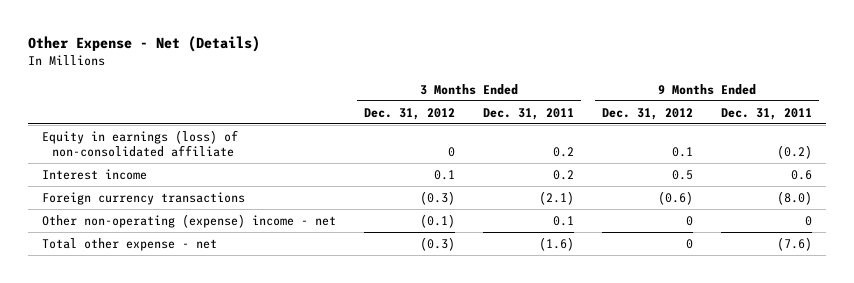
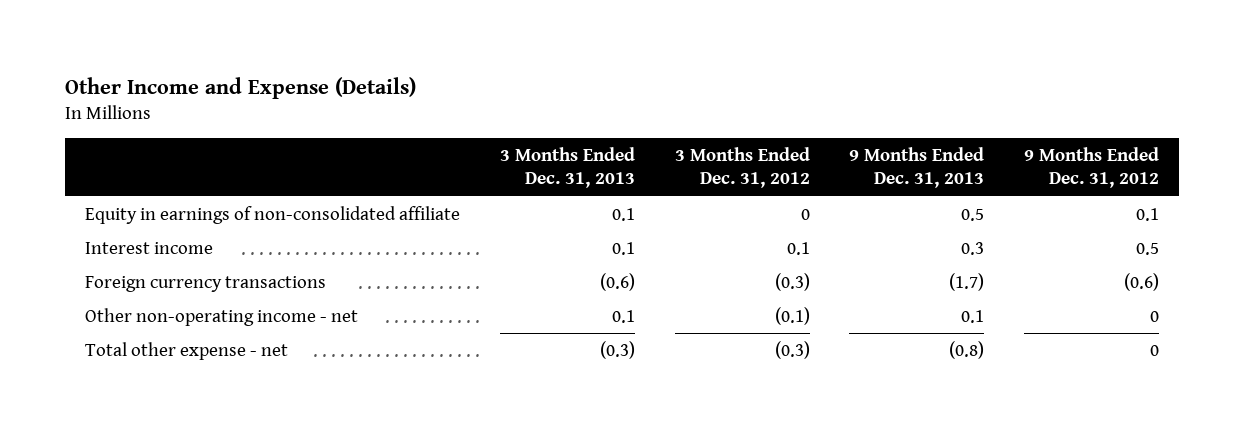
- Other Expense - Net (Details)
+ Other Income and Expense (Details)
- | 3 Months Ended Dec. 31, 2012 | 3 Months Ended Dec. 31, 2011 | 9 Months Ended Dec. 31, 2012 | 9 Months Ended Dec. 31, 2011
+ | 3 Months Ended Dec. 31, 2013 | 3 Months Ended Dec. 31, 2012 | 9 Months Ended Dec. 31, 2013 | 9 Months Ended Dec. 31, 2012
- Equity in earnings (loss) of non-consolidated affiliate | 0 | 0.2 | 0.1 | (0.2)
+ Equity in earnings of non-consolidated affiliate | 0.1 | 0 | 0.5 | 0.1
- Other non-operating (expense) income - net | (0.1) | 0.1 | 0 | 0
+ Other non-operating income - net | 0.1 | (0.1) | 0.1 | 0

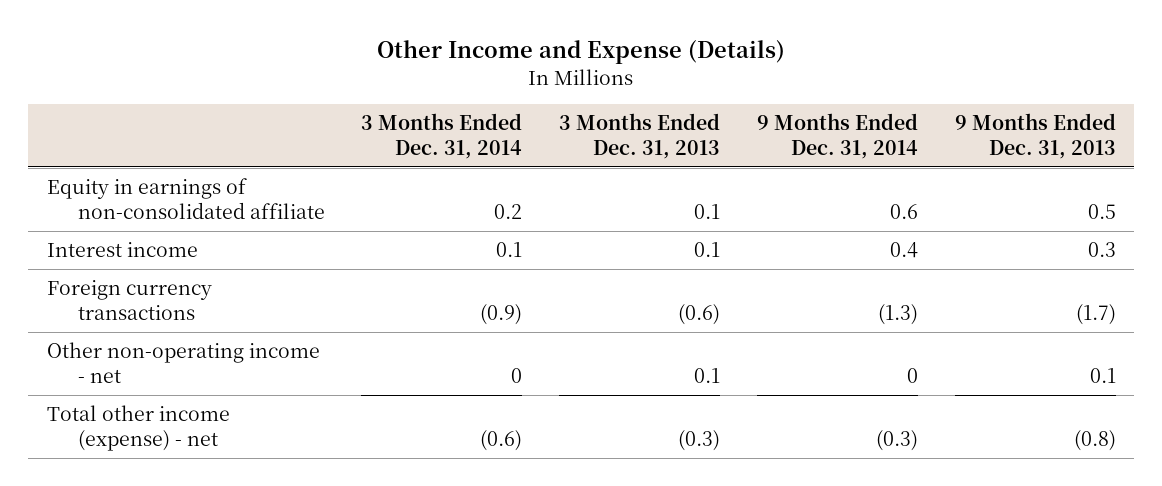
- | 3 Months Ended Dec. 31, 2013 | 3 Months Ended Dec. 31, 2012 | 9 Months Ended Dec. 31, 2013 | 9 Months Ended Dec. 31, 2012
+ | 3 Months Ended Dec. 31, 2014 | 3 Months Ended Dec. 31, 2013 | 9 Months Ended Dec. 31, 2014 | 9 Months Ended Dec. 31, 2013
- Total other expense - net | (0.3) | (0.3) | (0.8) | 0
+ Total other income (expense) - net | (0.6) | (0.3) | (0.3) | (0.8)

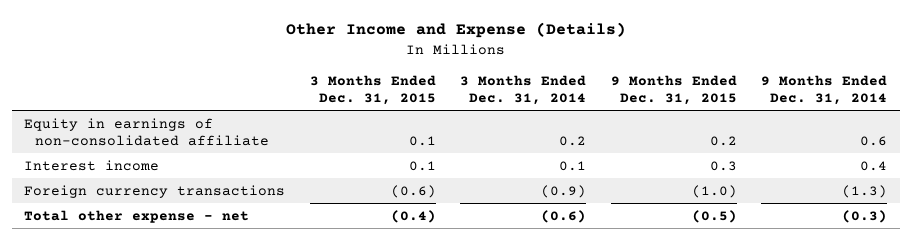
- | 3 Months Ended Dec. 31, 2014 | 3 Months Ended Dec. 31, 2013 | 9 Months Ended Dec. 31, 2014 | 9 Months Ended Dec. 31, 2013
+ | 3 Months Ended Dec. 31, 2015 | 3 Months Ended Dec. 31, 2014 | 9 Months Ended Dec. 31, 2015 | 9 Months Ended Dec. 31, 2014
- Other non-operating income - net | 0 | 0.1 | 0 | 0.1
- Total other income (expense) - net | (0.6) | (0.3) | (0.3) | (0.8)
+ Total other expense - net | (0.4) | (0.6) | (0.5) | (0.3)

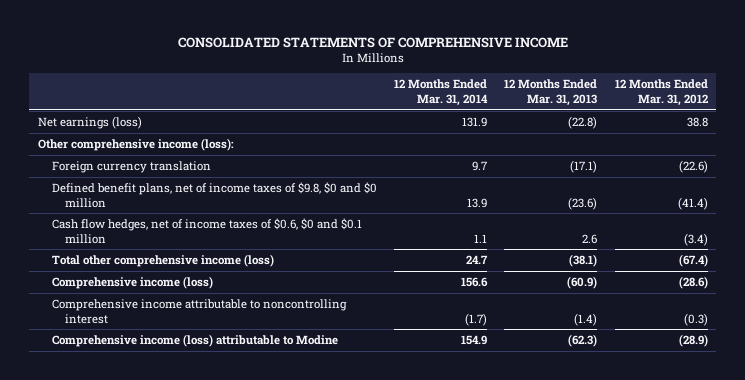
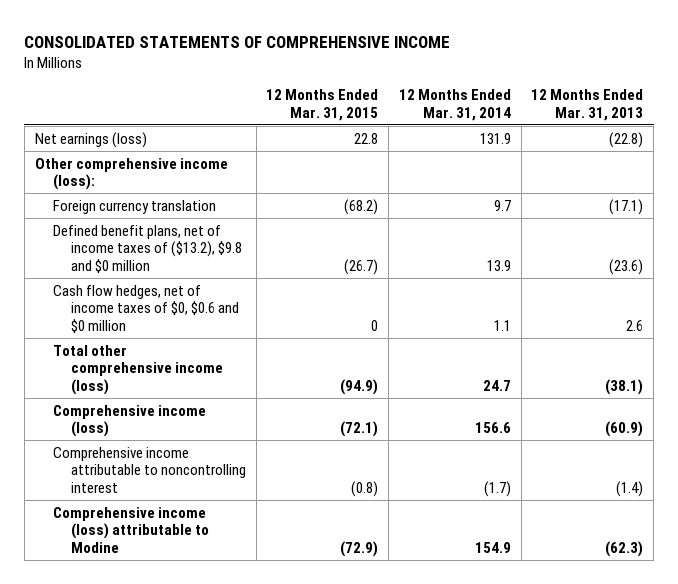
- | 12 Months Ended Mar. 31, 2014 | 12 Months Ended Mar. 31, 2013 | 12 Months Ended Mar. 31, 2012
+ | 12 Months Ended Mar. 31, 2015 | 12 Months Ended Mar. 31, 2014 | 12 Months Ended Mar. 31, 2013
- Defined benefit plans, net of income taxes of $9.8, $0 and $0 million | 13.9 | (23.6) | (41.4)
- Cash flow hedges, net of income taxes of $0.6, $0 and $0.1 million | 1.1 | 2.6 | (3.4)
+ Defined benefit plans, net of income taxes of ($13.2), $9.8 and $0 million | (26.7) | 13.9 | (23.6)
+ Cash flow hedges, net of income taxes of $0, $0.6 and $0 million | 0 | 1.1 | 2.6

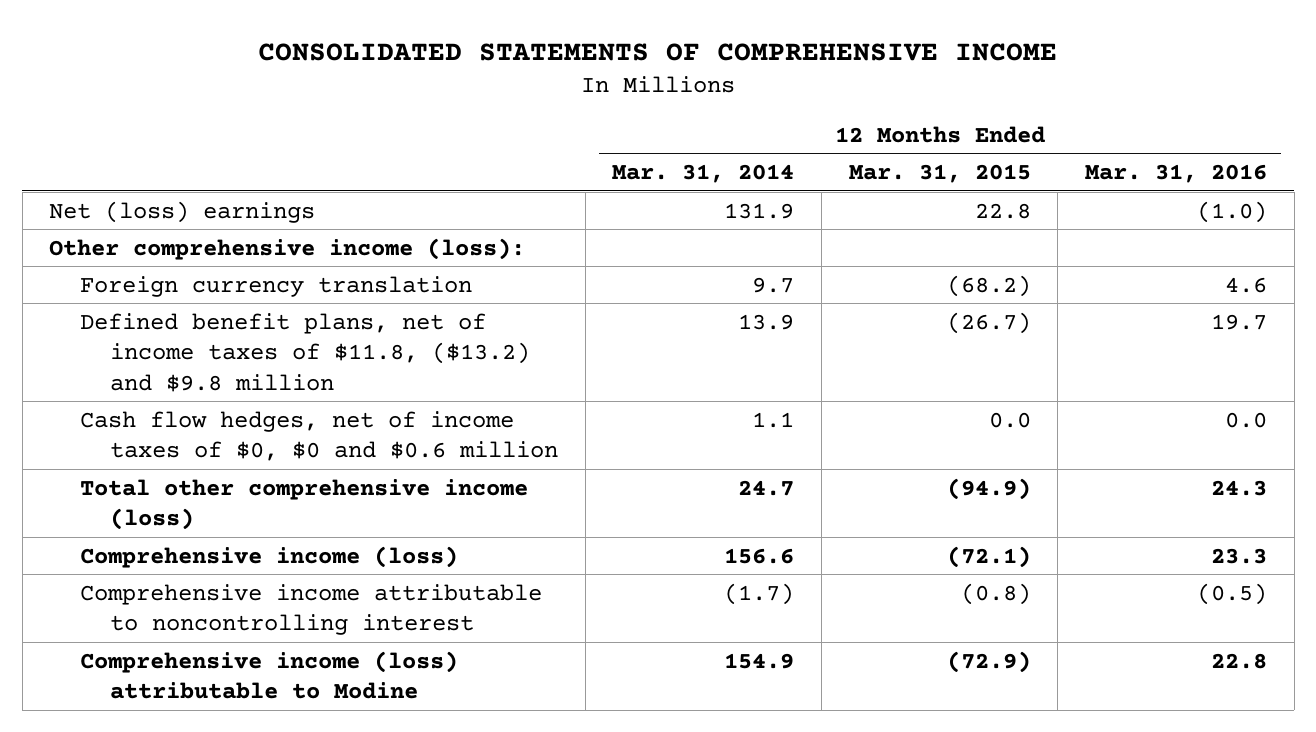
- | 12 Months Ended Mar. 31, 2015 | 12 Months Ended Mar. 31, 2014 | 12 Months Ended Mar. 31, 2013
+ | 12 Months Ended Mar. 31, 2014 | 12 Months Ended Mar. 31, 2015 | 12 Months Ended Mar. 31, 2016
- Net earnings (loss) | 22.8 | 131.9 | (22.8)
+ Net (loss) earnings | 131.9 | 22.8 | (1.0)
- Defined benefit plans, net of income taxes of ($13.2), $9.8 and $0 million | (26.7) | 13.9 | (23.6)
- Cash flow hedges, net of income taxes of $0, $0.6 and $0 million | 0 | 1.1 | 2.6
+ Defined benefit plans, net of income taxes of $11.8, ($13.2) and $9.8 million | 13.9 | (26.7) | 19.7
+ Cash flow hedges, net of income taxes of $0, $0 and $0.6 million | 1.1 | 0.0 | 0.0

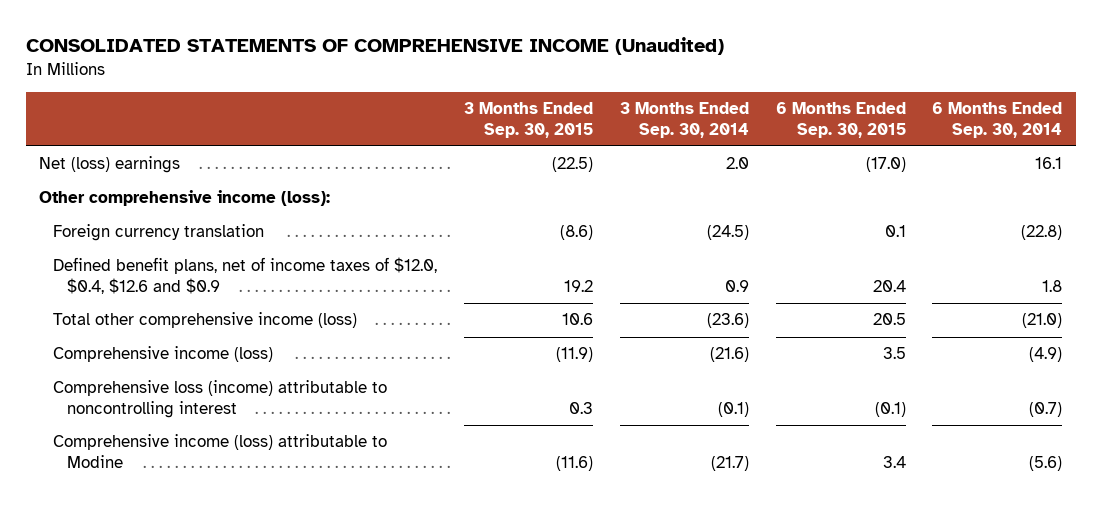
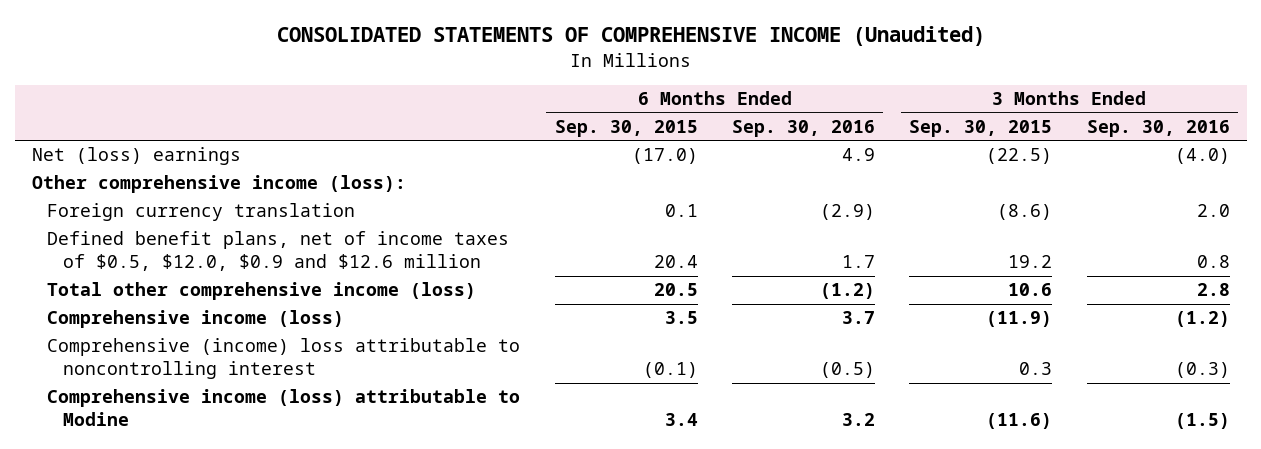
- | 3 Months Ended Sep. 30, 2015 | 3 Months Ended Sep. 30, 2014 | 6 Months Ended Sep. 30, 2015 | 6 Months Ended Sep. 30, 2014
+ | 6 Months Ended Sep. 30, 2015 | 6 Months Ended Sep. 30, 2016 | 3 Months Ended Sep. 30, 2015 | 3 Months Ended Sep. 30, 2016
- Defined benefit plans, net of income taxes of $12.0, $0.4, $12.6 and $0.9 | 19.2 | 0.9 | 20.4 | 1.8
+ Defined benefit plans, net of income taxes of $0.5, $12.0, $0.9 and $12.6 million | 20.4 | 1.7 | 19.2 | 0.8
- Comprehensive loss (income) attributable to noncontrolling interest | 0.3 | (0.1) | (0.1) | (0.7)
+ Comprehensive (income) loss attributable to noncontrolling interest | (0.1) | (0.5) | 0.3 | (0.3)

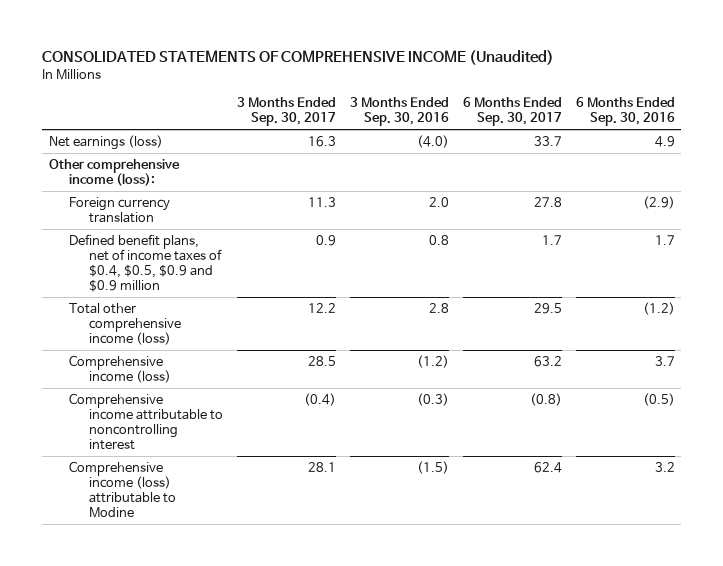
- | 6 Months Ended Sep. 30, 2015 | 6 Months Ended Sep. 30, 2016 | 3 Months Ended Sep. 30, 2015 | 3 Months Ended Sep. 30, 2016
+ | 3 Months Ended Sep. 30, 2017 | 3 Months Ended Sep. 30, 2016 | 6 Months Ended Sep. 30, 2017 | 6 Months Ended Sep. 30, 2016
- Net (loss) earnings | (17.0) | 4.9 | (22.5) | (4.0)
+ Net earnings (loss) | 16.3 | (4.0) | 33.7 | 4.9
- Defined benefit plans, net of income taxes of $0.5, $12.0, $0.9 and $12.6 million | 20.4 | 1.7 | 19.2 | 0.8
+ Defined benefit plans, net of income taxes of $0.4, $0.5, $0.9 and $0.9 million | 0.9 | 0.8 | 1.7 | 1.7
- Comprehensive (income) loss attributable to noncontrolling interest | (0.1) | (0.5) | 0.3 | (0.3)
+ Comprehensive income attributable to noncontrolling interest | (0.4) | (0.3) | (0.8) | (0.5)

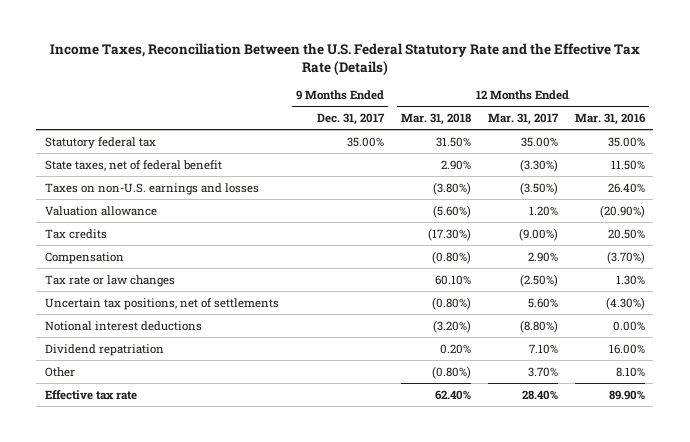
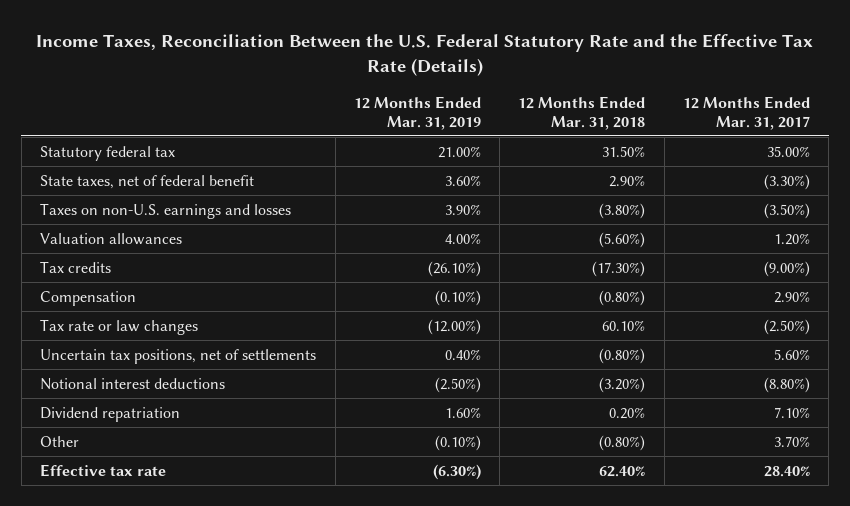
- | 9 Months Ended Dec. 31, 2017 | 12 Months Ended Mar. 31, 2018 | 12 Months Ended Mar. 31, 2017 | 12 Months Ended Mar. 31, 2016
+ | 12 Months Ended Mar. 31, 2019 | 12 Months Ended Mar. 31, 2018 | 12 Months Ended Mar. 31, 2017
- Valuation allowance | | (5.60%) | 1.20% | (20.90%)
+ Valuation allowances | 4.00% | (5.60%) | 1.20%

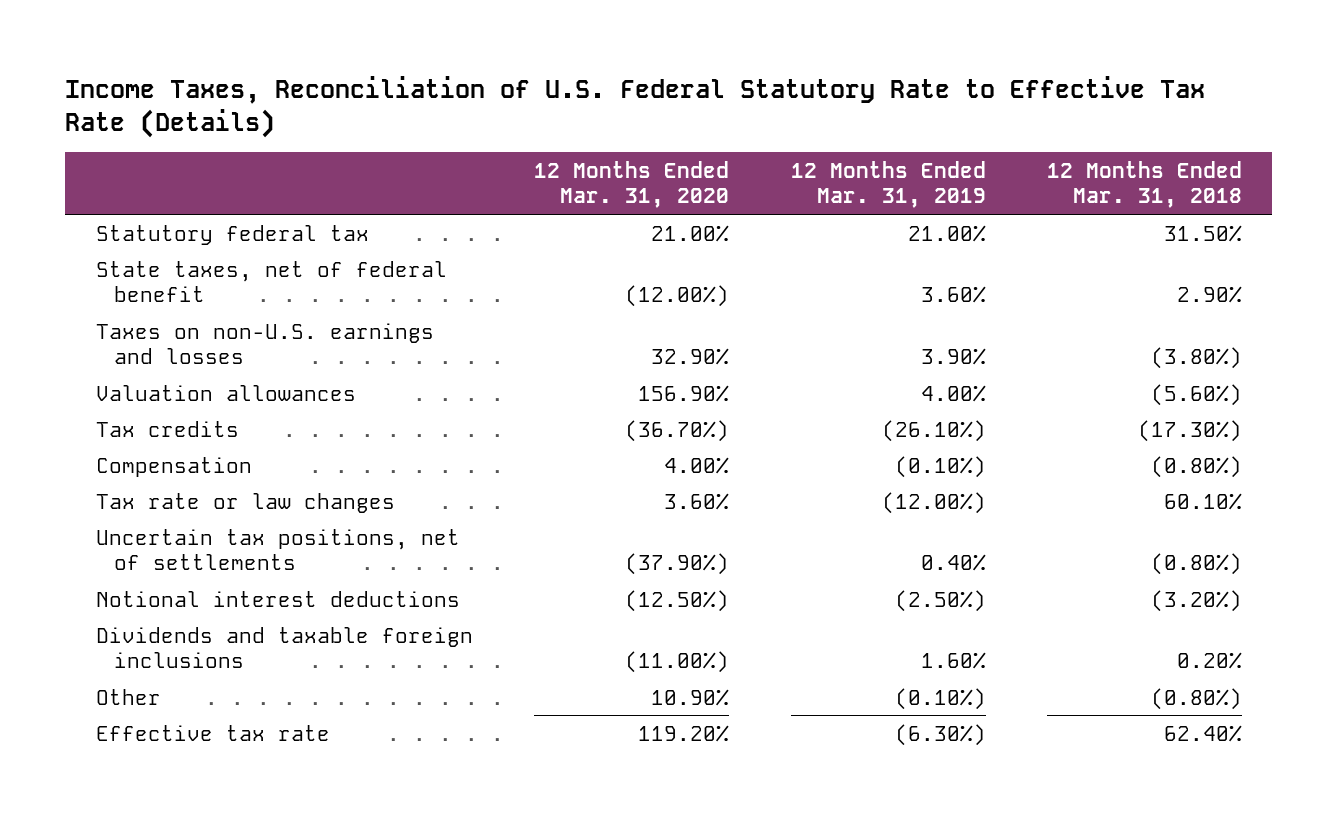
- Income Taxes, Reconciliation Between the U.S. Federal Statutory Rate and the Effective Tax Rate (Details)
+ Income Taxes, Reconciliation of U.S. Federal Statutory Rate to Effective Tax Rate (Details)
- | 12 Months Ended Mar. 31, 2019 | 12 Months Ended Mar. 31, 2018 | 12 Months Ended Mar. 31, 2017
+ | 12 Months Ended Mar. 31, 2020 | 12 Months Ended Mar. 31, 2019 | 12 Months Ended Mar. 31, 2018
- Dividend repatriation | 1.60% | 0.20% | 7.10%
+ Dividends and taxable foreign inclusions | (11.00%) | 1.60% | 0.20%

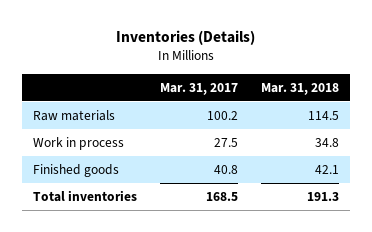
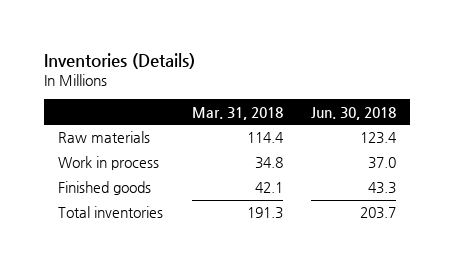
- | Mar. 31, 2017 | Mar. 31, 2018
+ | Mar. 31, 2018 | Jun. 30, 2018
- Raw materials | 100.2 | 114.5
+ Raw materials | 114.4 | 123.4

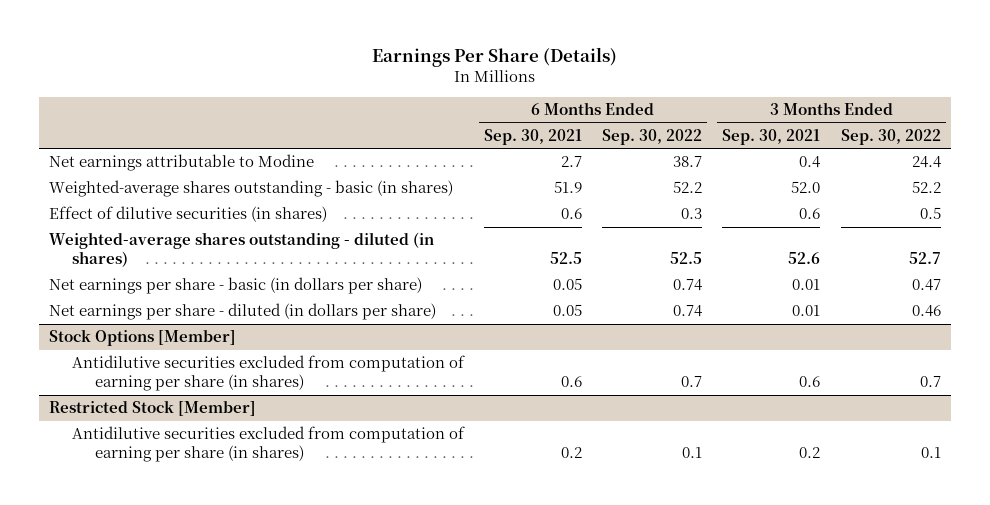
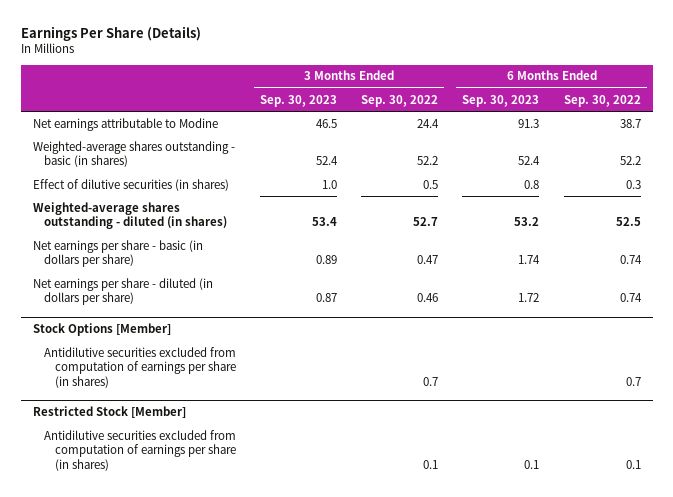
- | 6 Months Ended Sep. 30, 2021 | 6 Months Ended Sep. 30, 2022 | 3 Months Ended Sep. 30, 2021 | 3 Months Ended Sep. 30, 2022
+ | 3 Months Ended Sep. 30, 2023 | 3 Months Ended Sep. 30, 2022 | 6 Months Ended Sep. 30, 2023 | 6 Months Ended Sep. 30, 2022
@ Stock Options [Member]
- Antidilutive securities excluded from computation of earning per share (in shares) | 0.6 | 0.7 | 0.6 | 0.7
+ Antidilutive securities excluded from computation of earnings per share (in shares) | | 0.7 | | 0.7
@ Restricted Stock [Member]
- Antidilutive securities excluded from computation of earning per share (in shares) | 0.2 | 0.1 | 0.2 | 0.1
+ Antidilutive securities excluded from computation of earnings per share (in shares) | | 0.1 | 0.1 | 0.1

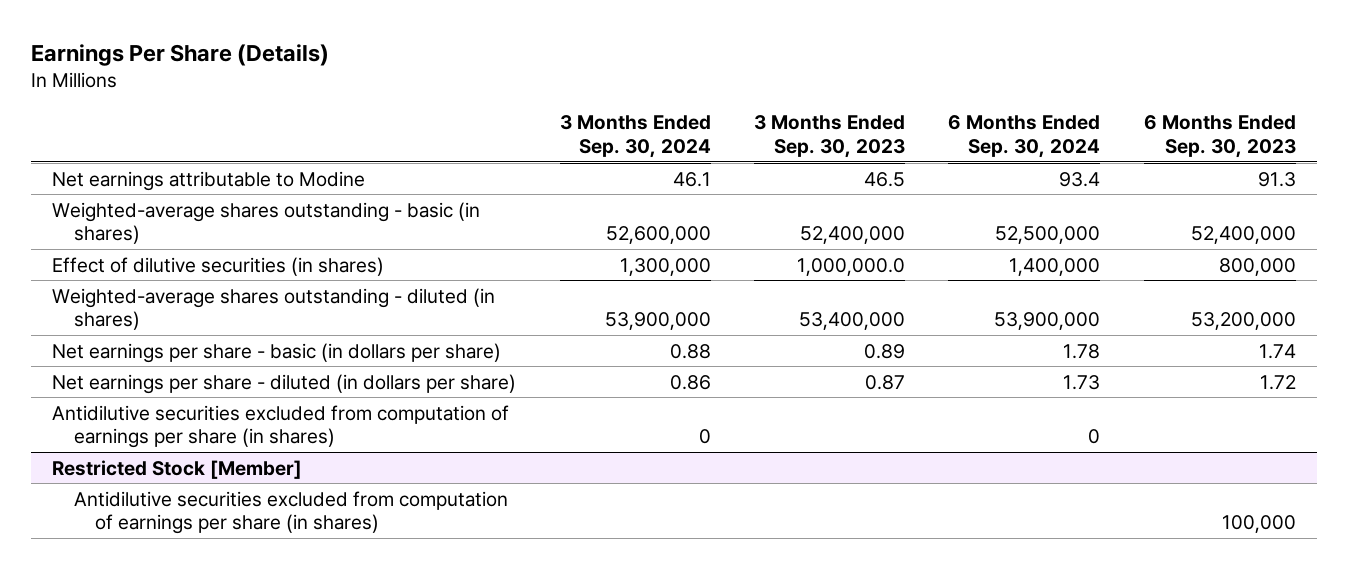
- | 3 Months Ended Sep. 30, 2023 | 3 Months Ended Sep. 30, 2022 | 6 Months Ended Sep. 30, 2023 | 6 Months Ended Sep. 30, 2022
+ | 3 Months Ended Sep. 30, 2024 | 3 Months Ended Sep. 30, 2023 | 6 Months Ended Sep. 30, 2024 | 6 Months Ended Sep. 30, 2023
- Weighted-average shares outstanding - basic (in shares) | 52.4 | 52.2 | 52.4 | 52.2
- Effect of dilutive securities (in shares) | 1.0 | 0.5 | 0.8 | 0.3
- Weighted-average shares outstanding - diluted (in shares) | 53.4 | 52.7 | 53.2 | 52.5
+ Weighted-average shares outstanding - basic (in shares) | 52,600,000 | 52,400,000 | 52,500,000 | 52,400,000
+ Effect of dilutive securities (in shares) | 1,300,000 | 1,000,000.0 | 1,400,000 | 800,000
+ Weighted-average shares outstanding - diluted (in shares) | 53,900,000 | 53,400,000 | 53,900,000 | 53,200,000
- Stock Options [Member]
@ Restricted Stock [Member]
- Antidilutive securities excluded from computation of earnings per share (in shares) | | 0.1 | 0.1 | 0.1
+ Antidilutive securities excluded from computation of earnings per share (in shares) | | | | 100,000

